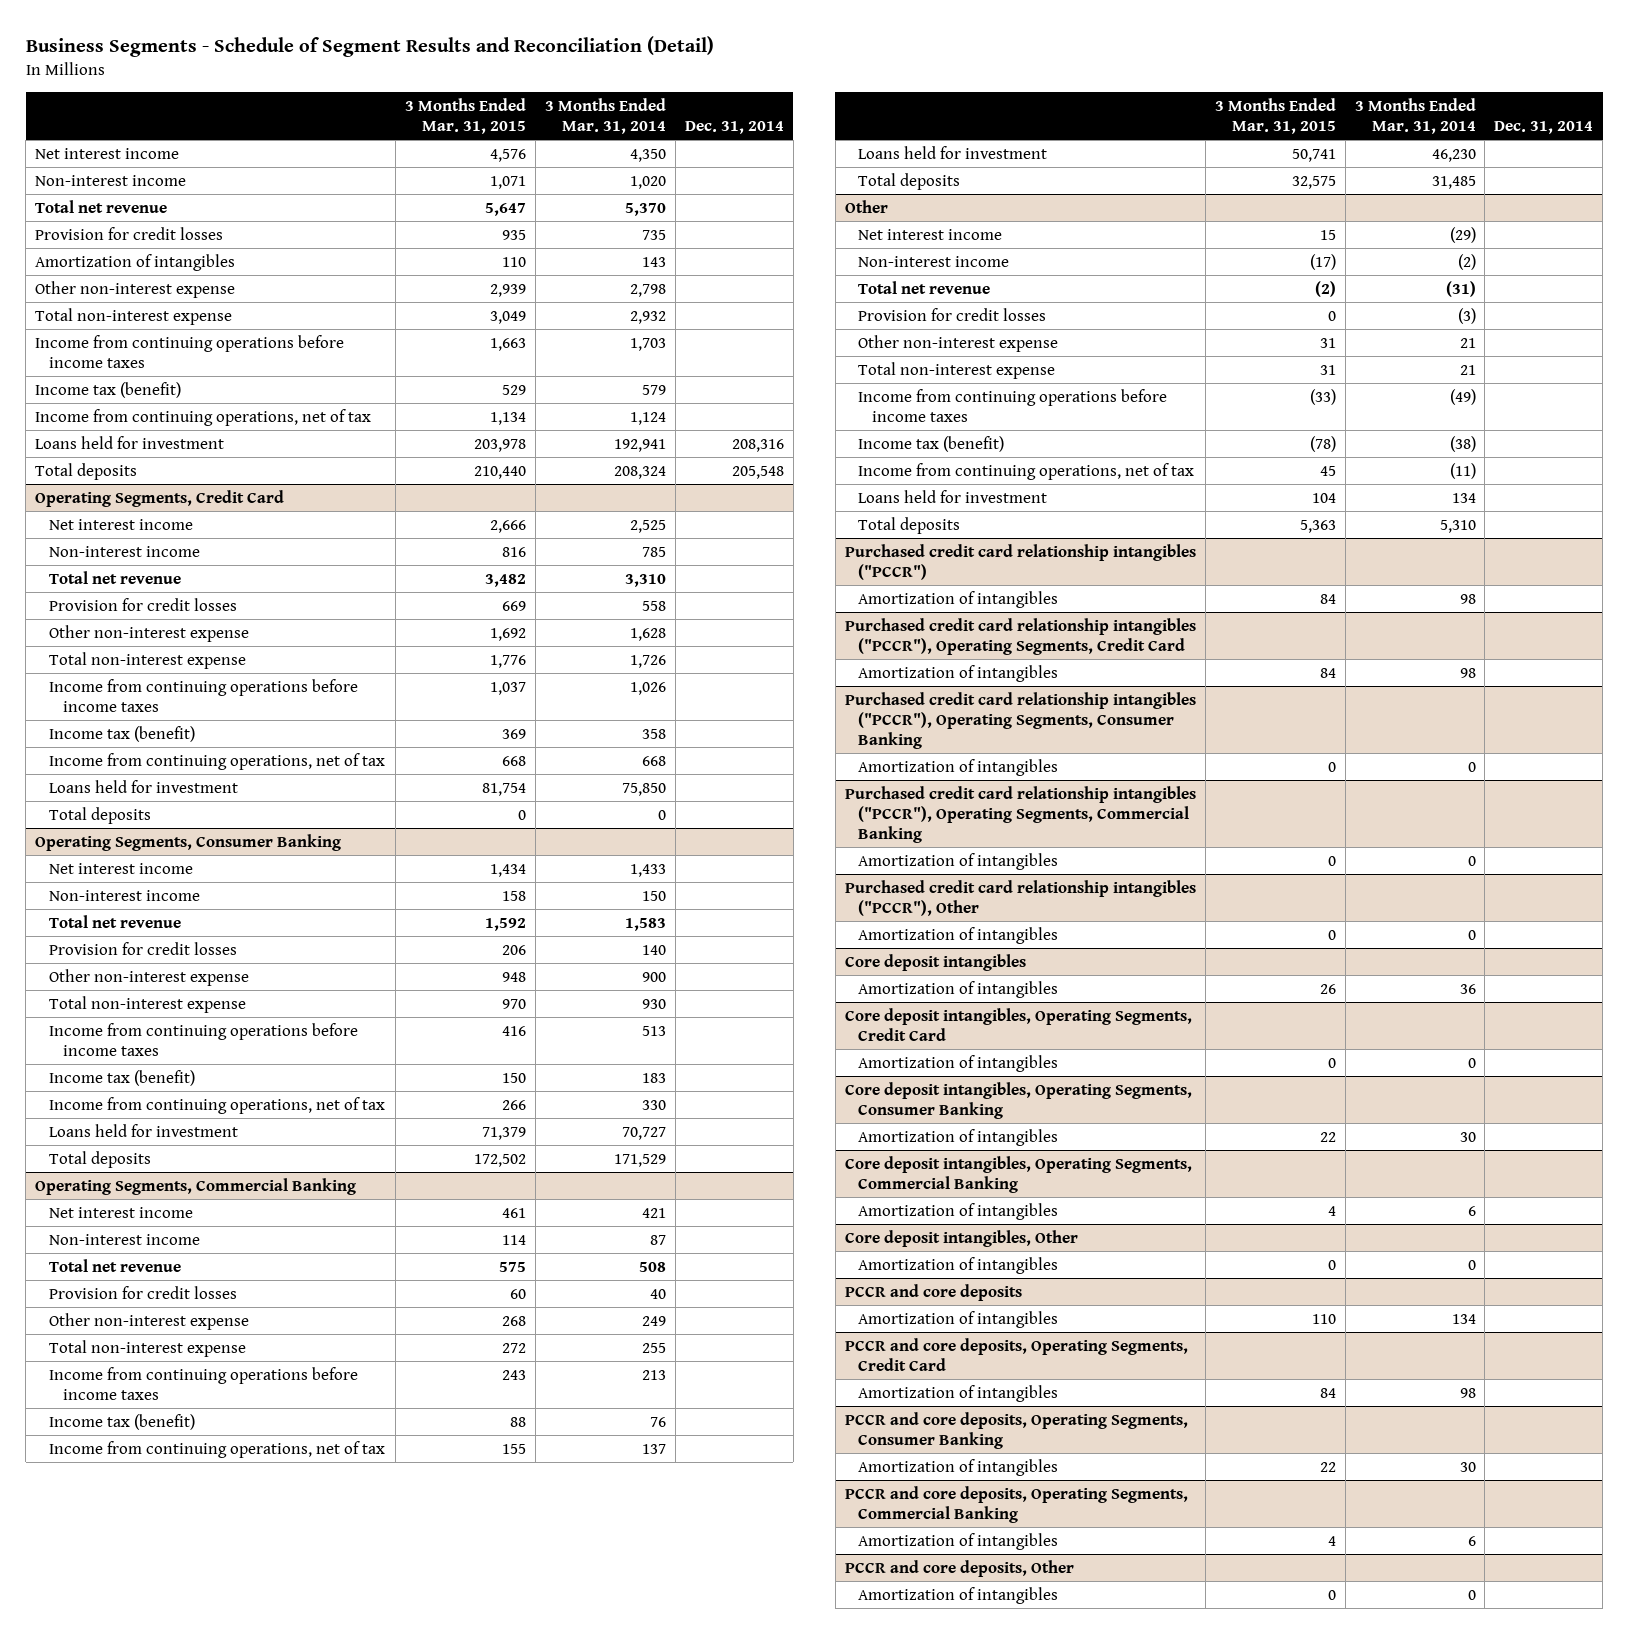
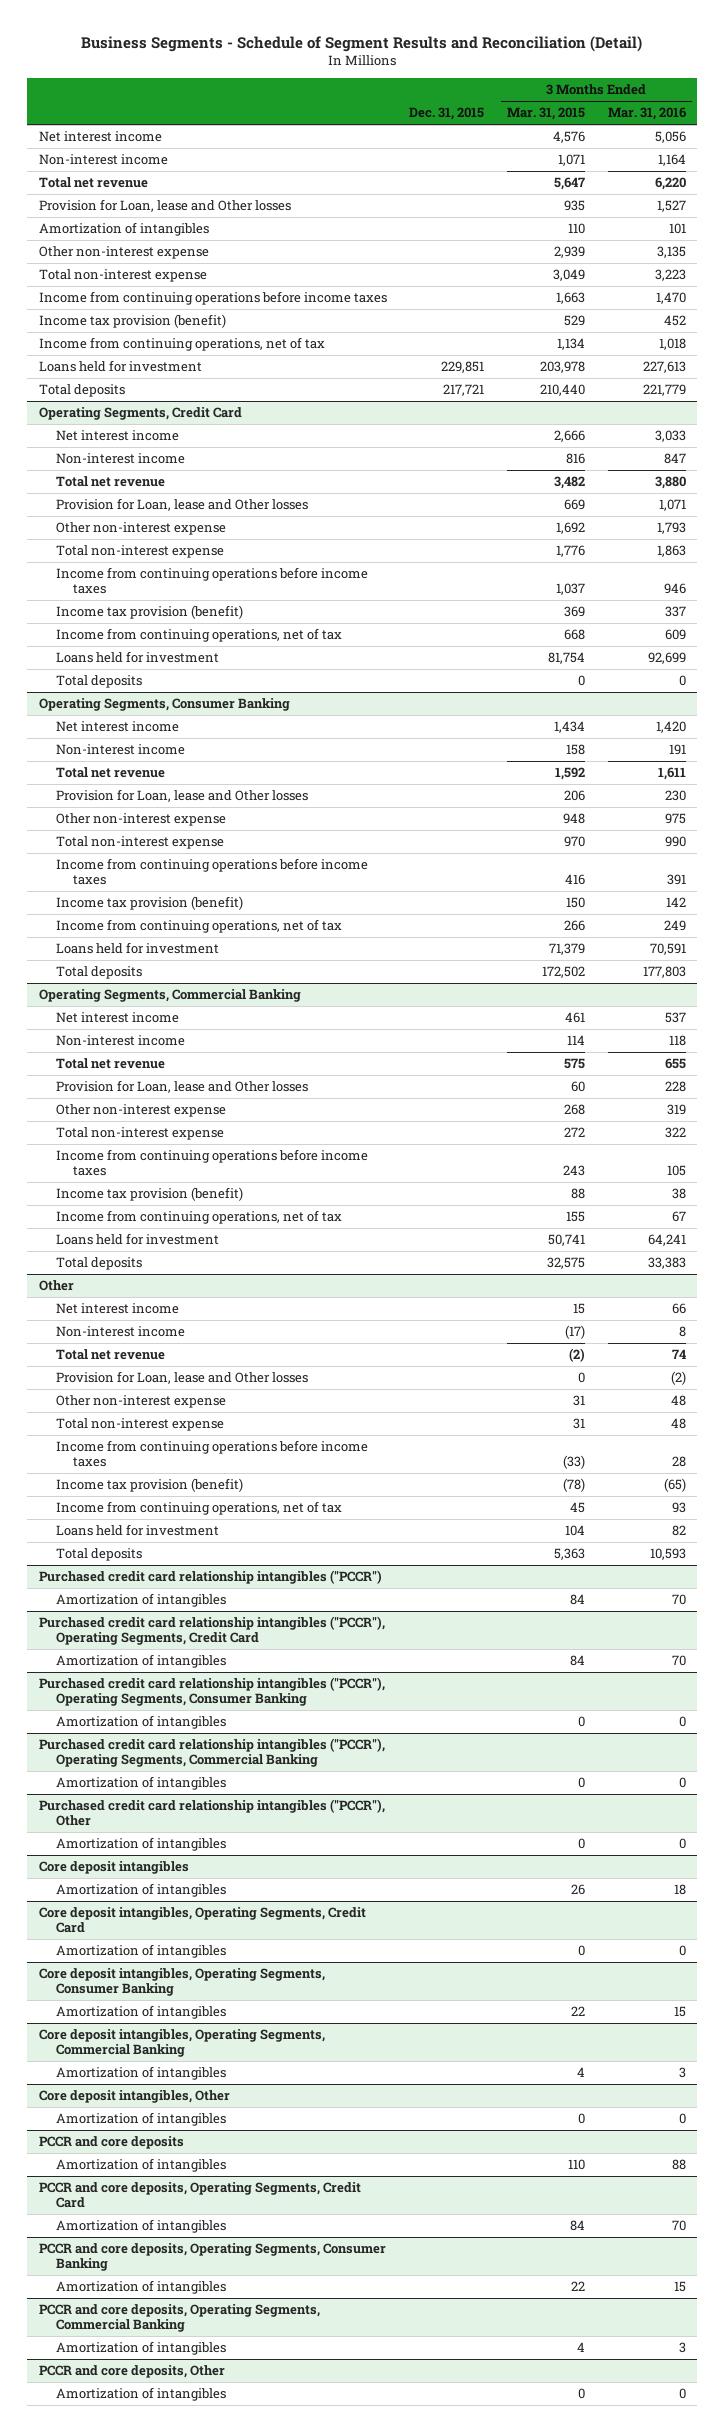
- | 3 Months Ended Mar. 31, 2015 | 3 Months Ended Mar. 31, 2014 | Dec. 31, 2014
+ | Dec. 31, 2015 | 3 Months Ended Mar. 31, 2015 | 3 Months Ended Mar. 31, 2016
- Provision for credit losses | 935 | 735 |
+ Provision for Loan, lease and Other losses | | 935 | 1,527
- Income tax (benefit) | 529 | 579 |
+ Income tax provision (benefit) | | 529 | 452
@ Operating Segments, Credit Card
- Provision for credit losses | 669 | 558 |
+ Provision for Loan, lease and Other losses | | 669 | 1,071
- Income tax (benefit) | 369 | 358 |
+ Income tax provision (benefit) | | 369 | 337
@ Operating Segments, Consumer Banking
- Provision for credit losses | 206 | 140 |
+ Provision for Loan, lease and Other losses | | 206 | 230
- Income tax (benefit) | 150 | 183 |
+ Income tax provision (benefit) | | 150 | 142
@ Operating Segments, Commercial Banking
- Provision for credit losses | 60 | 40 |
+ Provision for Loan, lease and Other losses | | 60 | 228
- Income tax (benefit) | 88 | 76 |
+ Income tax provision (benefit) | | 88 | 38
@ Other
- Provision for credit losses | 0 | (3) |
+ Provision for Loan, lease and Other losses | | 0 | (2)
- Income tax (benefit) | (78) | (38) |
+ Income tax provision (benefit) | | (78) | (65)

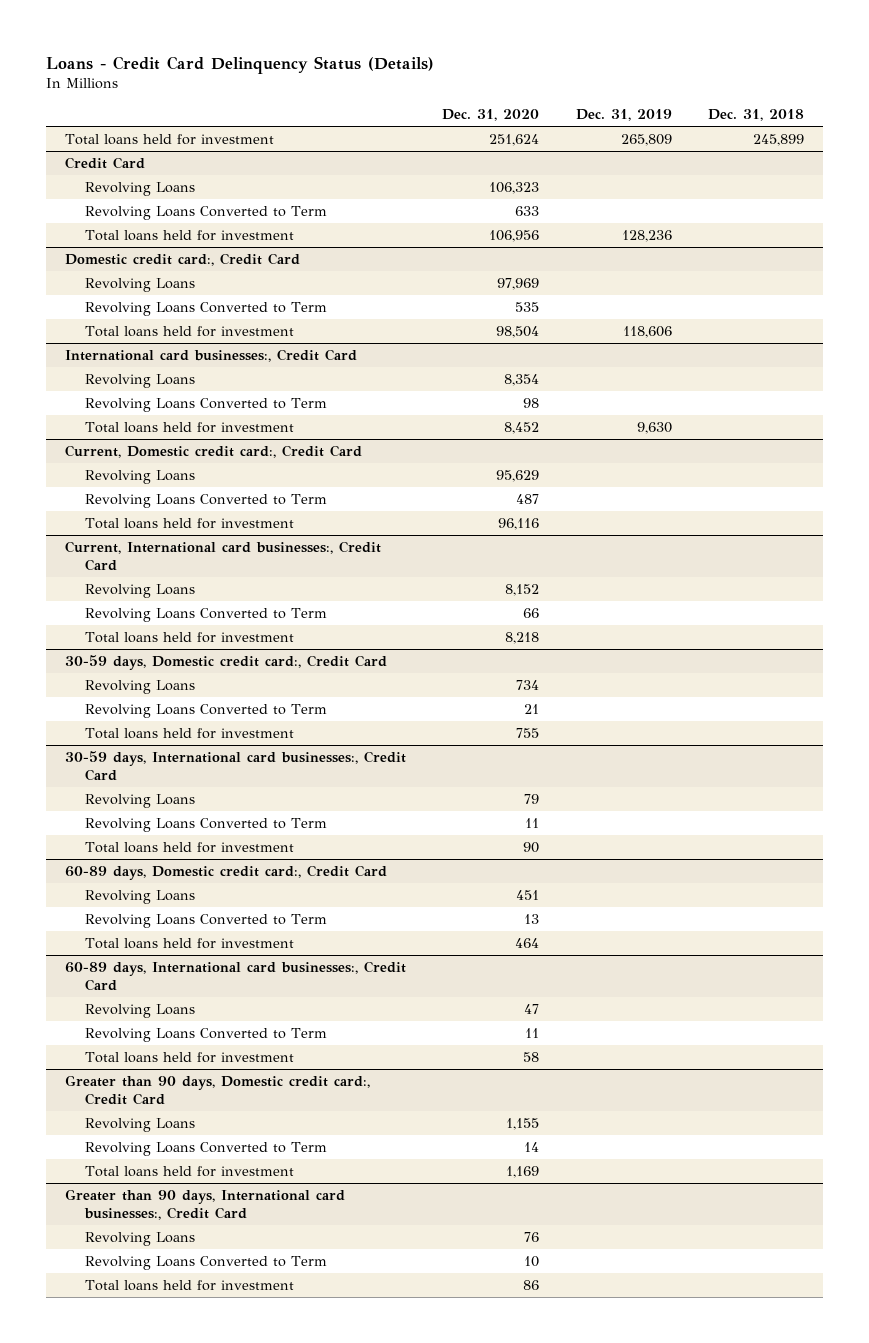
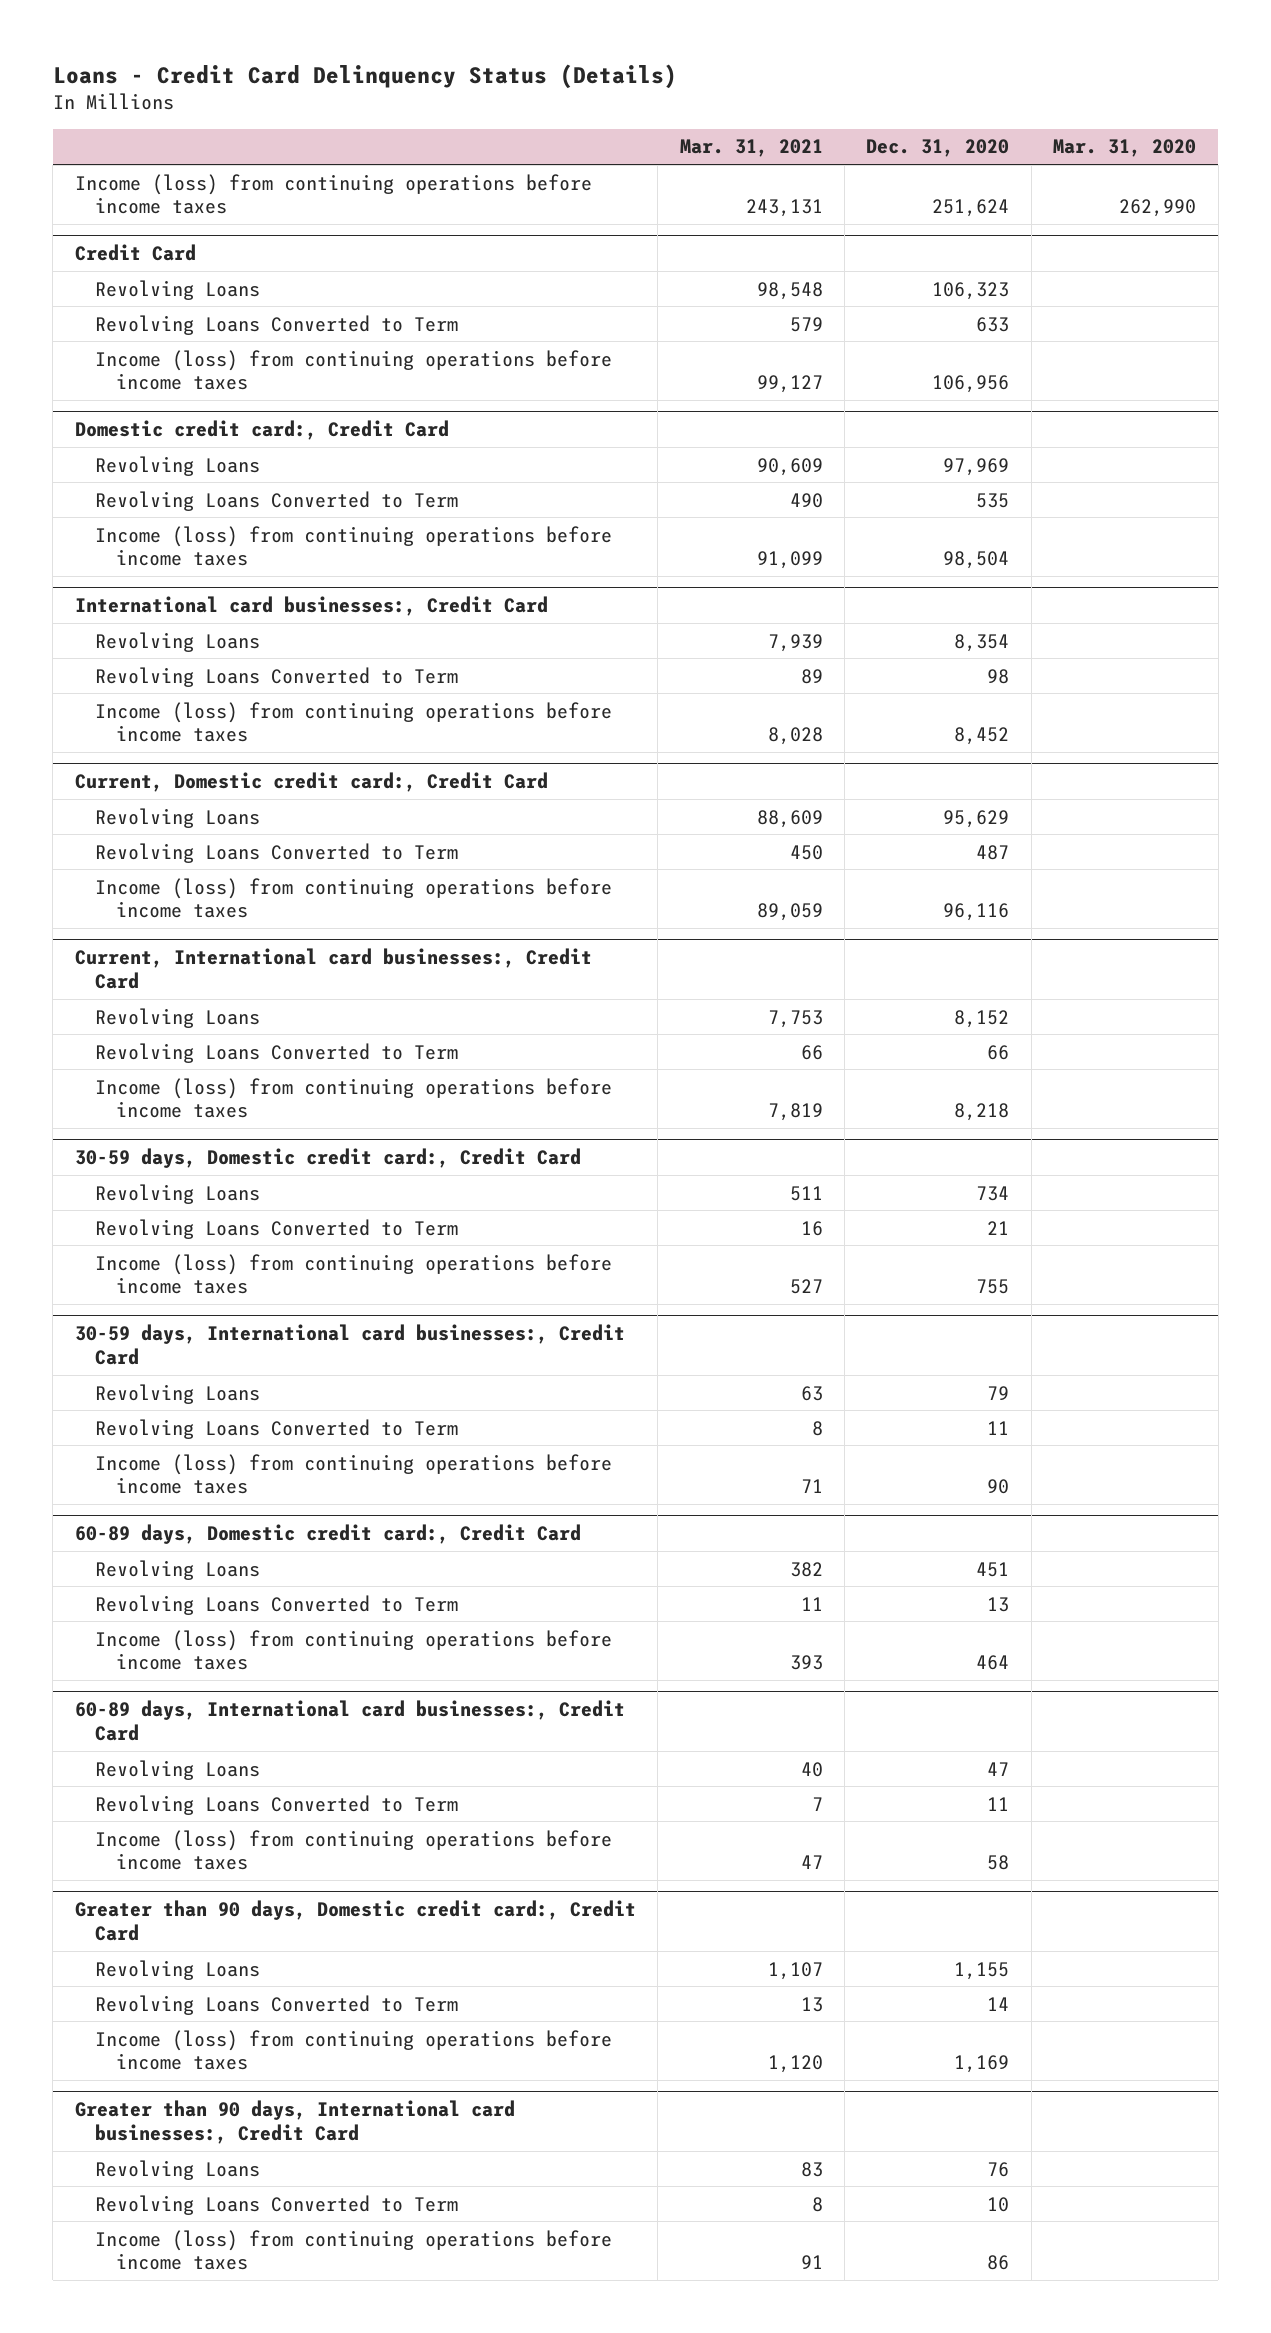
- | Dec. 31, 2020 | Dec. 31, 2019 | Dec. 31, 2018
+ | Mar. 31, 2021 | Dec. 31, 2020 | Mar. 31, 2020
- Total loans held for investment | 251,624 | 265,809 | 245,899
+ Income (loss) from continuing operations before income taxes | 243,131 | 251,624 | 262,990
@ Credit Card
- Total loans held for investment | 106,956 | 128,236 |
+ Income (loss) from continuing operations before income taxes | 99,127 | 106,956 |
@ Domestic credit card:, Credit Card
- Total loans held for investment | 98,504 | 118,606 |
+ Income (loss) from continuing operations before income taxes | 91,099 | 98,504 |
@ International card businesses:, Credit Card
- Total loans held for investment | 8,452 | 9,630 |
+ Income (loss) from continuing operations before income taxes | 8,028 | 8,452 |
@ Current, Domestic credit card:, Credit Card
- Total loans held for investment | 96,116 | |
+ Income (loss) from continuing operations before income taxes | 89,059 | 96,116 |
@ Current, International card businesses:, Credit Card
- Total loans held for investment | 8,218 | |
+ Income (loss) from continuing operations before income taxes | 7,819 | 8,218 |
@ 30-59 days, Domestic credit card:, Credit Card
- Total loans held for investment | 755 | |
+ Income (loss) from continuing operations before income taxes | 527 | 755 |
@ 30-59 days, International card businesses:, Credit Card
- Total loans held for investment | 90 | |
+ Income (loss) from continuing operations before income taxes | 71 | 90 |
@ 60-89 days, Domestic credit card:, Credit Card
- Total loans held for investment | 464 | |
+ Income (loss) from continuing operations before income taxes | 393 | 464 |
@ 60-89 days, International card businesses:, Credit Card
- Total loans held for investment | 58 | |
+ Income (loss) from continuing operations before income taxes | 47 | 58 |
@ Greater than 90 days, Domestic credit card:, Credit Card
- Total loans held for investment | 1,169 | |
+ Income (loss) from continuing operations before income taxes | 1,120 | 1,169 |
@ Greater than 90 days, International card businesses:, Credit Card
- Total loans held for investment | 86 | |
+ Income (loss) from continuing operations before income taxes | 91 | 86 |

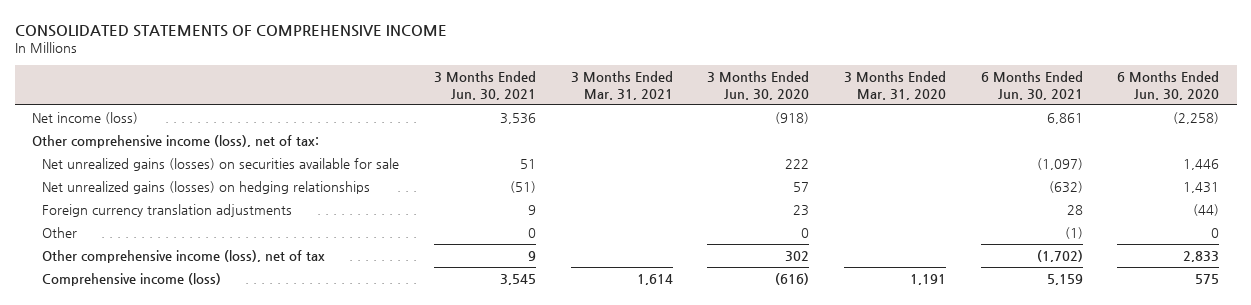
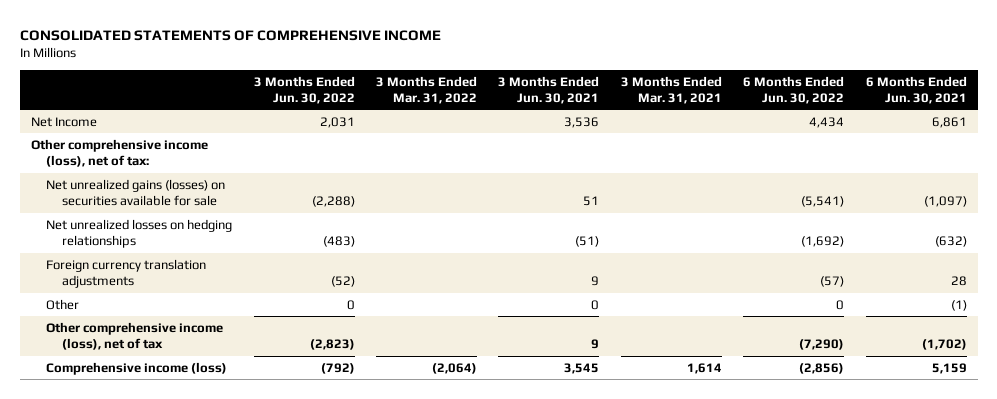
- | 3 Months Ended Jun. 30, 2021 | 3 Months Ended Mar. 31, 2021 | 3 Months Ended Jun. 30, 2020 | 3 Months Ended Mar. 31, 2020 | 6 Months Ended Jun. 30, 2021 | 6 Months Ended Jun. 30, 2020
+ | 3 Months Ended Jun. 30, 2022 | 3 Months Ended Mar. 31, 2022 | 3 Months Ended Jun. 30, 2021 | 3 Months Ended Mar. 31, 2021 | 6 Months Ended Jun. 30, 2022 | 6 Months Ended Jun. 30, 2021
- Net income (loss) | 3,536 | | (918) | | 6,861 | (2,258)
+ Net Income | 2,031 | | 3,536 | | 4,434 | 6,861
- Net unrealized gains (losses) on hedging relationships | (51) | | 57 | | (632) | 1,431
+ Net unrealized losses on hedging relationships | (483) | | (51) | | (1,692) | (632)

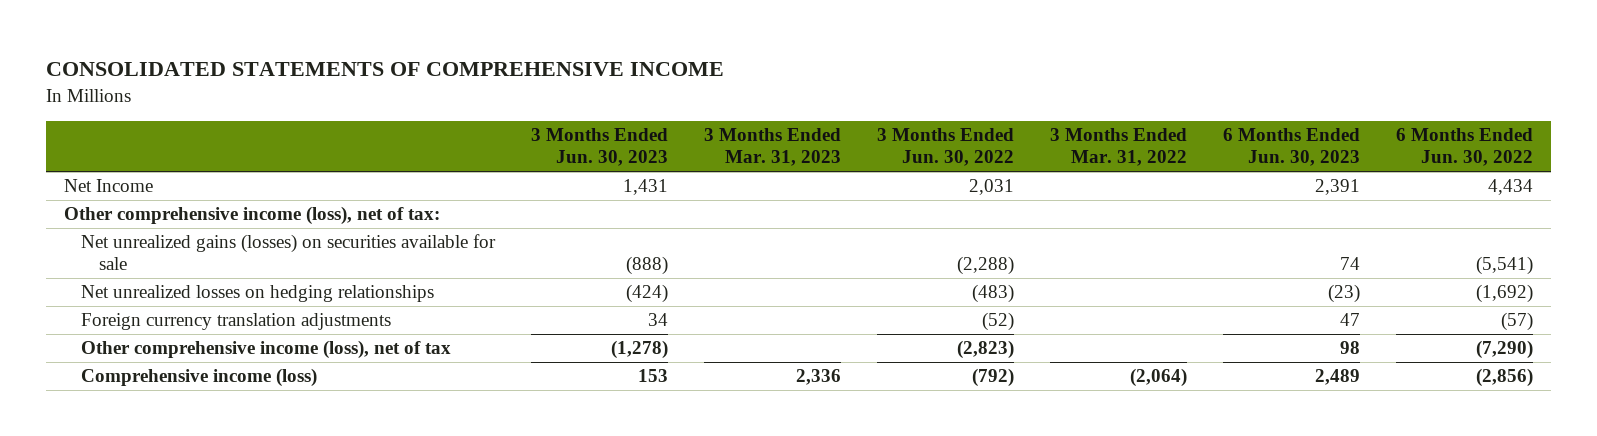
- | 3 Months Ended Jun. 30, 2022 | 3 Months Ended Mar. 31, 2022 | 3 Months Ended Jun. 30, 2021 | 3 Months Ended Mar. 31, 2021 | 6 Months Ended Jun. 30, 2022 | 6 Months Ended Jun. 30, 2021
+ | 3 Months Ended Jun. 30, 2023 | 3 Months Ended Mar. 31, 2023 | 3 Months Ended Jun. 30, 2022 | 3 Months Ended Mar. 31, 2022 | 6 Months Ended Jun. 30, 2023 | 6 Months Ended Jun. 30, 2022
- Other | 0 | | 0 | | 0 | (1)

